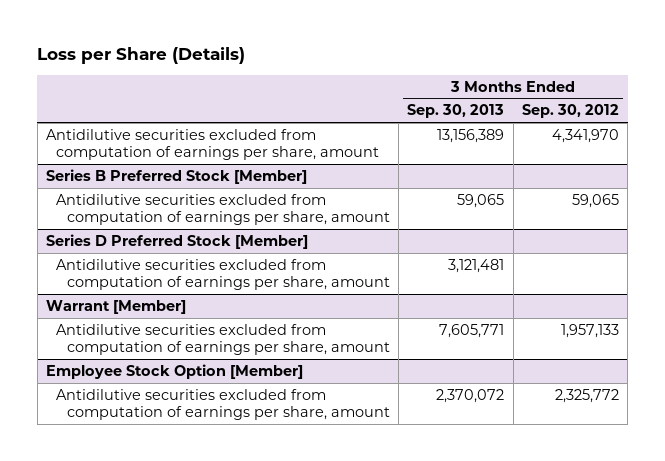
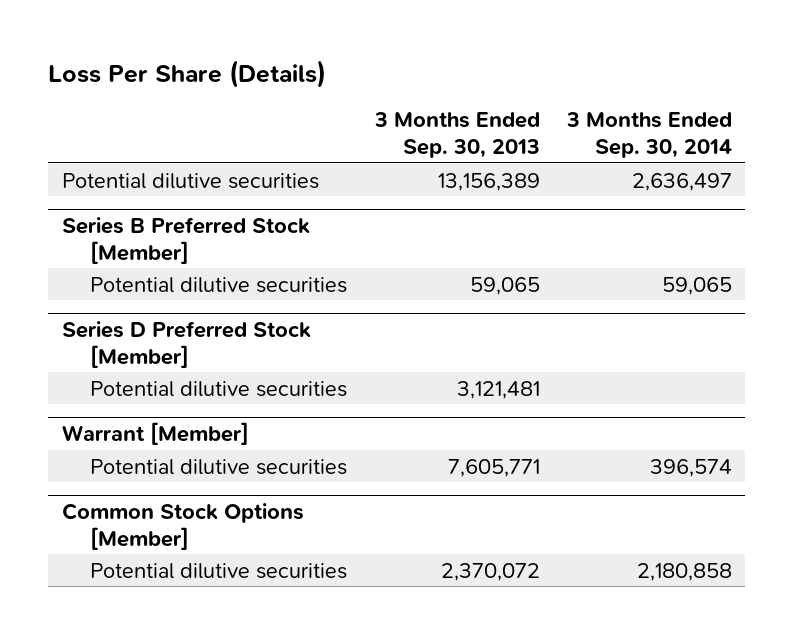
- Loss per Share (Details)
+ Loss Per Share (Details)
- | 3 Months Ended Sep. 30, 2013 | 3 Months Ended Sep. 30, 2012
+ | 3 Months Ended Sep. 30, 2013 | 3 Months Ended Sep. 30, 2014
- Antidilutive securities excluded from computation of earnings per share, amount | 13,156,389 | 4,341,970
+ Potential dilutive securities | 13,156,389 | 2,636,497
@ Series B Preferred Stock [Member]
- Antidilutive securities excluded from computation of earnings per share, amount | 59,065 | 59,065
+ Potential dilutive securities | 59,065 | 59,065
@ Series D Preferred Stock [Member]
- Antidilutive securities excluded from computation of earnings per share, amount | 3,121,481 |
+ Potential dilutive securities | 3,121,481 |
@ Warrant [Member]
- Antidilutive securities excluded from computation of earnings per share, amount | 7,605,771 | 1,957,133
- Employee Stock Option [Member]
- Antidilutive securities excluded from computation of earnings per share, amount | 2,370,072 | 2,325,772
@ Warrant [Member]
+ Potential dilutive securities | 7,605,771 | 396,574
+ Common Stock Options [Member]
+ Potential dilutive securities | 2,370,072 | 2,180,858

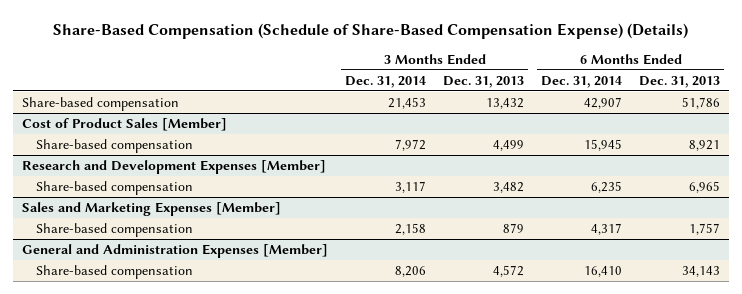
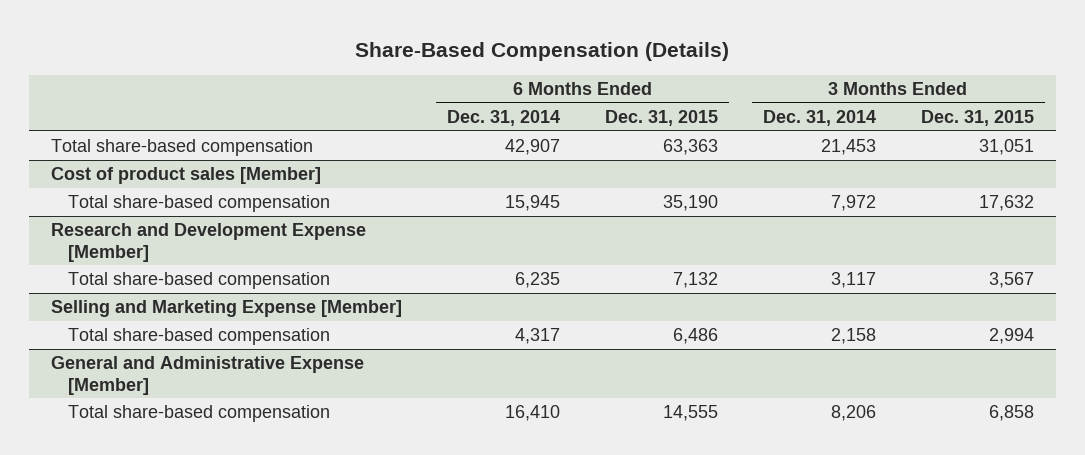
- Share-Based Compensation (Schedule of Share-Based Compensation Expense) (Details)
+ Share-Based Compensation (Details)
- | 3 Months Ended Dec. 31, 2014 | 3 Months Ended Dec. 31, 2013 | 6 Months Ended Dec. 31, 2014 | 6 Months Ended Dec. 31, 2013
+ | 6 Months Ended Dec. 31, 2014 | 6 Months Ended Dec. 31, 2015 | 3 Months Ended Dec. 31, 2014 | 3 Months Ended Dec. 31, 2015
- Share-based compensation | 21,453 | 13,432 | 42,907 | 51,786
- Cost of Product Sales [Member]
- Share-based compensation | 7,972 | 4,499 | 15,945 | 8,921
- Research and Development Expenses [Member]
- Share-based compensation | 3,117 | 3,482 | 6,235 | 6,965
- Sales and Marketing Expenses [Member]
- Share-based compensation | 2,158 | 879 | 4,317 | 1,757
- General and Administration Expenses [Member]
- Share-based compensation | 8,206 | 4,572 | 16,410 | 34,143
+ Total share-based compensation | 42,907 | 63,363 | 21,453 | 31,051
+ Cost of product sales [Member]
+ Total share-based compensation | 15,945 | 35,190 | 7,972 | 17,632
+ Research and Development Expense [Member]
+ Total share-based compensation | 6,235 | 7,132 | 3,117 | 3,567
+ Selling and Marketing Expense [Member]
+ Total share-based compensation | 4,317 | 6,486 | 2,158 | 2,994
+ General and Administrative Expense [Member]
+ Total share-based compensation | 16,410 | 14,555 | 8,206 | 6,858

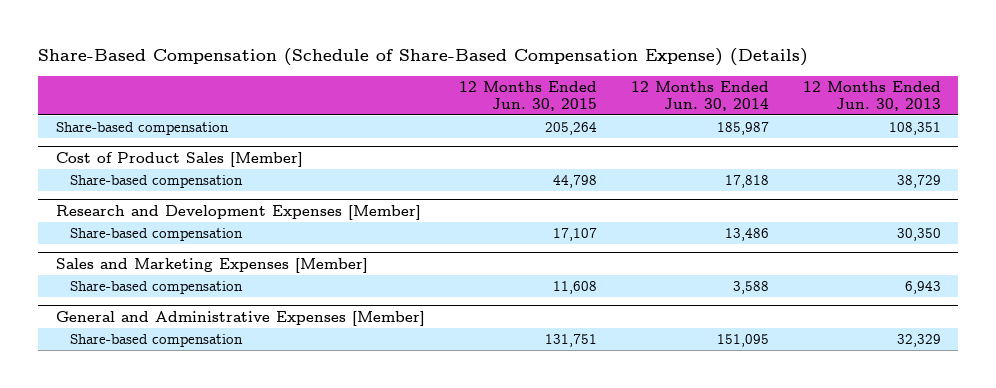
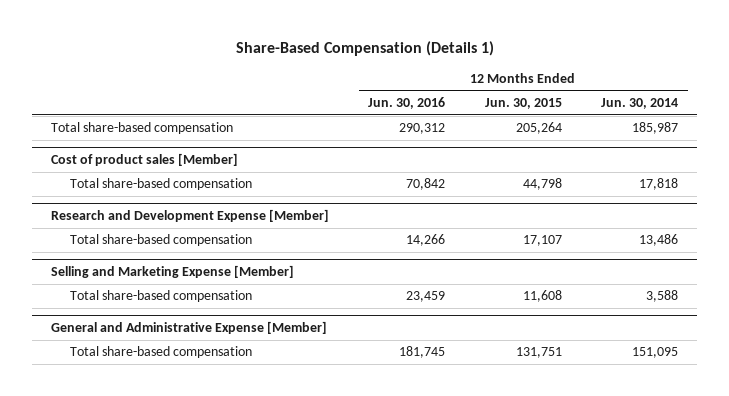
- Share-Based Compensation (Schedule of Share-Based Compensation Expense) (Details)
+ Share-Based Compensation (Details 1)
- | 12 Months Ended Jun. 30, 2015 | 12 Months Ended Jun. 30, 2014 | 12 Months Ended Jun. 30, 2013
+ | 12 Months Ended Jun. 30, 2016 | 12 Months Ended Jun. 30, 2015 | 12 Months Ended Jun. 30, 2014
- Share-based compensation | 205,264 | 185,987 | 108,351
- Cost of Product Sales [Member]
- Share-based compensation | 44,798 | 17,818 | 38,729
- Research and Development Expenses [Member]
- Share-based compensation | 17,107 | 13,486 | 30,350
- Sales and Marketing Expenses [Member]
- Share-based compensation | 11,608 | 3,588 | 6,943
- General and Administrative Expenses [Member]
- Share-based compensation | 131,751 | 151,095 | 32,329
+ Total share-based compensation | 290,312 | 205,264 | 185,987
+ Cost of product sales [Member]
+ Total share-based compensation | 70,842 | 44,798 | 17,818
+ Research and Development Expense [Member]
+ Total share-based compensation | 14,266 | 17,107 | 13,486
+ Selling and Marketing Expense [Member]
+ Total share-based compensation | 23,459 | 11,608 | 3,588
+ General and Administrative Expense [Member]
+ Total share-based compensation | 181,745 | 131,751 | 151,095

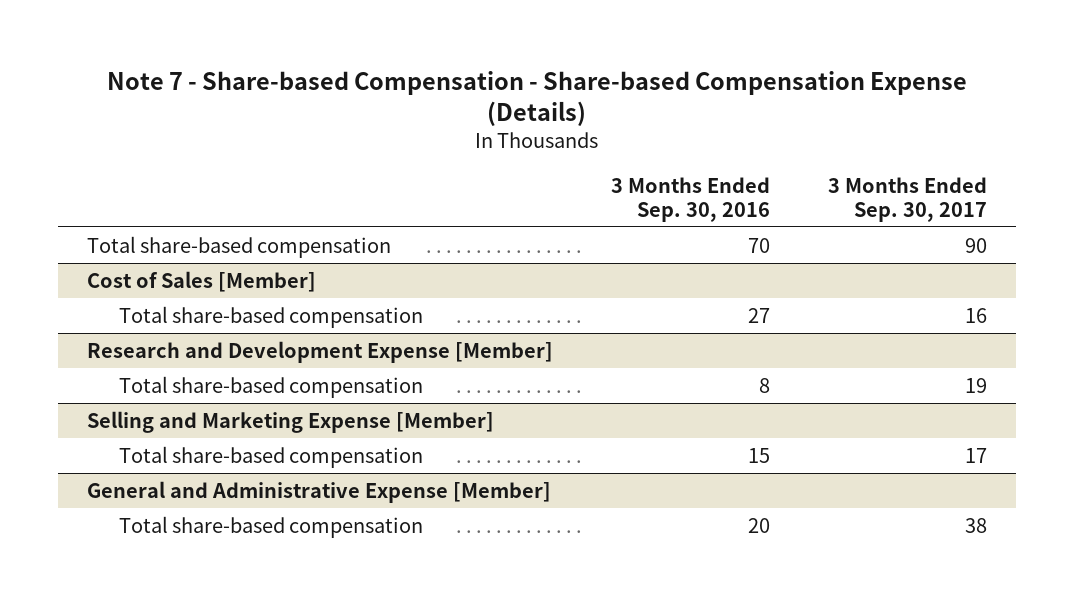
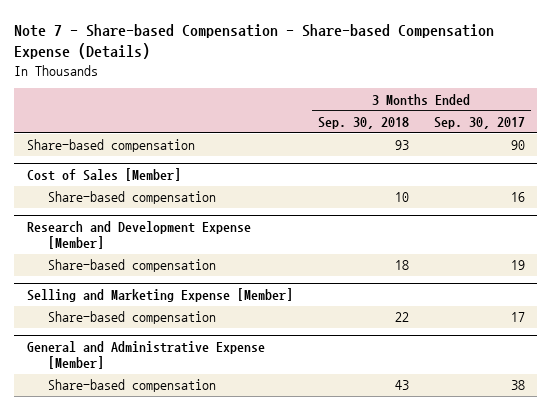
- | 3 Months Ended Sep. 30, 2016 | 3 Months Ended Sep. 30, 2017
+ | 3 Months Ended Sep. 30, 2018 | 3 Months Ended Sep. 30, 2017
- Total share-based compensation | 70 | 90
+ Share-based compensation | 93 | 90
@ Cost of Sales [Member]
- Total share-based compensation | 27 | 16
+ Share-based compensation | 10 | 16
@ Research and Development Expense [Member]
- Total share-based compensation | 8 | 19
+ Share-based compensation | 18 | 19
@ Selling and Marketing Expense [Member]
- Total share-based compensation | 15 | 17
+ Share-based compensation | 22 | 17
@ General and Administrative Expense [Member]
- Total share-based compensation | 20 | 38
+ Share-based compensation | 43 | 38

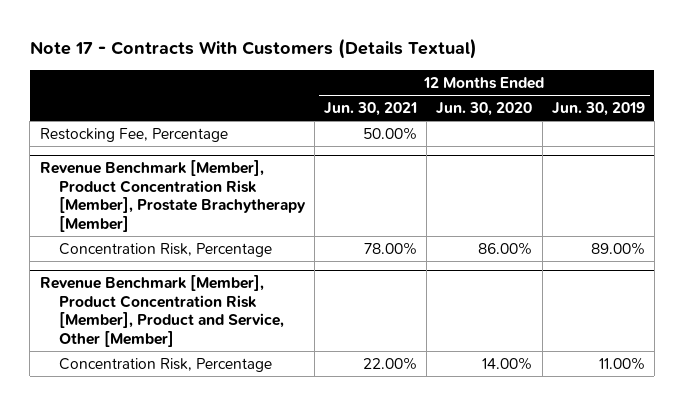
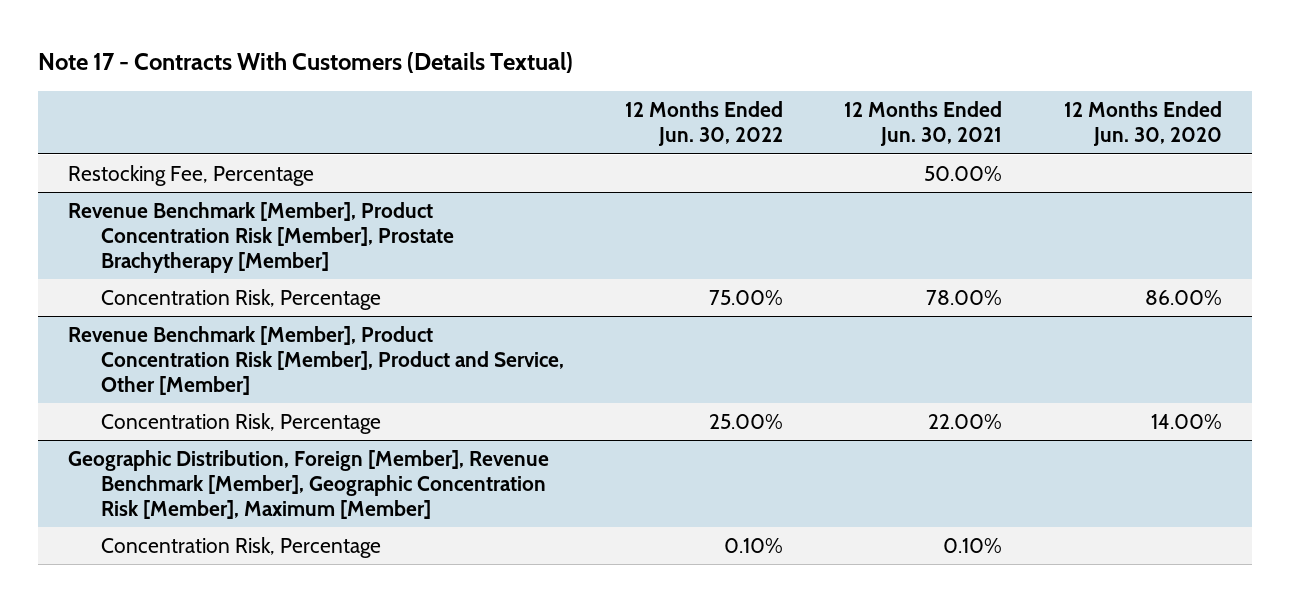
- | 12 Months Ended Jun. 30, 2021 | 12 Months Ended Jun. 30, 2020 | 12 Months Ended Jun. 30, 2019
+ | 12 Months Ended Jun. 30, 2022 | 12 Months Ended Jun. 30, 2021 | 12 Months Ended Jun. 30, 2020
+ Geographic Distribution, Foreign [Member], Revenue Benchmark [Member], Geographic Concentration Risk [Member], Maximum [Member]
+ Concentration Risk, Percentage | 0.10% | 0.10% |

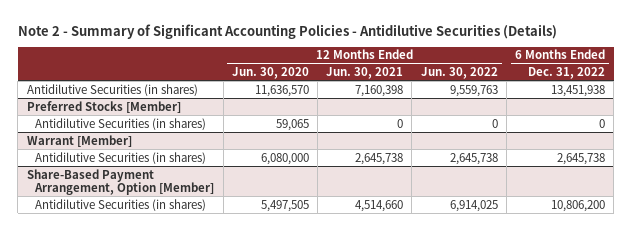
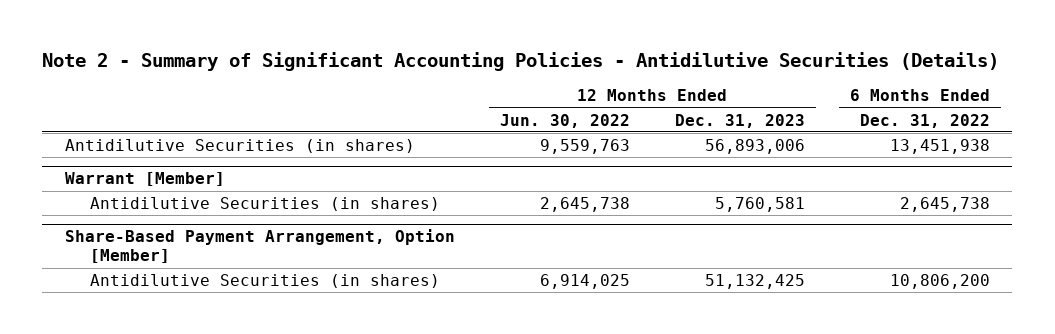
- | 12 Months Ended Jun. 30, 2020 | 12 Months Ended Jun. 30, 2021 | 12 Months Ended Jun. 30, 2022 | 6 Months Ended Dec. 31, 2022
+ | 12 Months Ended Jun. 30, 2022 | 12 Months Ended Dec. 31, 2023 | 6 Months Ended Dec. 31, 2022
- Preferred Stocks [Member]
- Antidilutive Securities (in shares) | 59,065 | 0 | 0 | 0

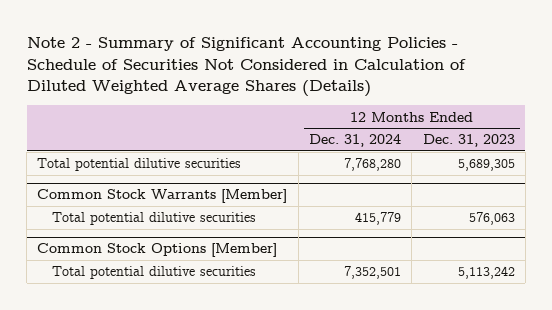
- Note 2 - Summary of Significant Accounting Policies - Antidilutive Securities (Details)
+ Note 2 - Summary of Significant Accounting Policies - Schedule of Securities Not Considered in Calculation of Diluted Weighted Average Shares (Details)
- | 12 Months Ended Jun. 30, 2022 | 12 Months Ended Dec. 31, 2023 | 6 Months Ended Dec. 31, 2022
+ | 12 Months Ended Dec. 31, 2024 | 12 Months Ended Dec. 31, 2023
- Antidilutive Securities (in shares) | 9,559,763 | 56,893,006 | 13,451,938
- Warrant [Member]
- Antidilutive Securities (in shares) | 2,645,738 | 5,760,581 | 2,645,738
- Share-Based Payment Arrangement, Option [Member]
- Antidilutive Securities (in shares) | 6,914,025 | 51,132,425 | 10,806,200
+ Total potential dilutive securities | 7,768,280 | 5,689,305
+ Common Stock Warrants [Member]
+ Total potential dilutive securities | 415,779 | 576,063
+ Common Stock Options [Member]
+ Total potential dilutive securities | 7,352,501 | 5,113,242

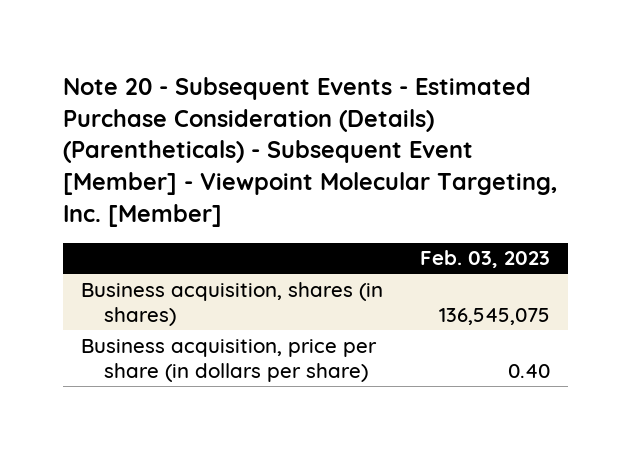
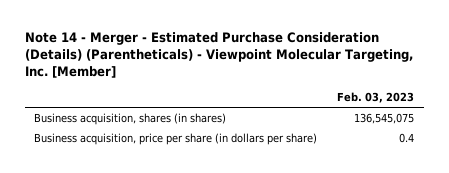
- Note 20 - Subsequent Events - Estimated Purchase Consideration (Details) (Parentheticals) - Subsequent Event [Member] - Viewpoint Molecular Targeting, Inc. [Member]
+ Note 14 - Merger - Estimated Purchase Consideration (Details) (Parentheticals) - Viewpoint Molecular Targeting, Inc. [Member]
- Business acquisition, price per share (in dollars per share) | 0.40
+ Business acquisition, price per share (in dollars per share) | 0.4

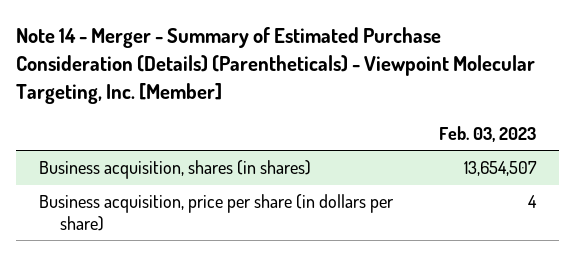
- Note 14 - Merger - Estimated Purchase Consideration (Details) (Parentheticals) - Viewpoint Molecular Targeting, Inc. [Member]
+ Note 14 - Merger - Summary of Estimated Purchase Consideration (Details) (Parentheticals) - Viewpoint Molecular Targeting, Inc. [Member]
- Business acquisition, shares (in shares) | 136,545,075
- Business acquisition, price per share (in dollars per share) | 0.4
+ Business acquisition, shares (in shares) | 13,654,507
+ Business acquisition, price per share (in dollars per share) | 4

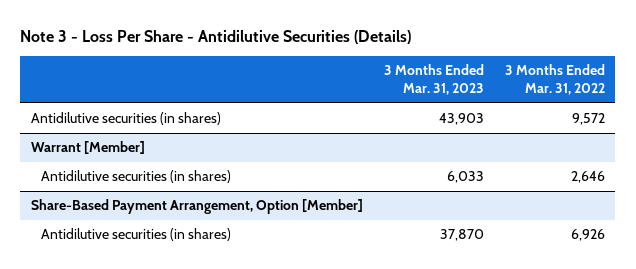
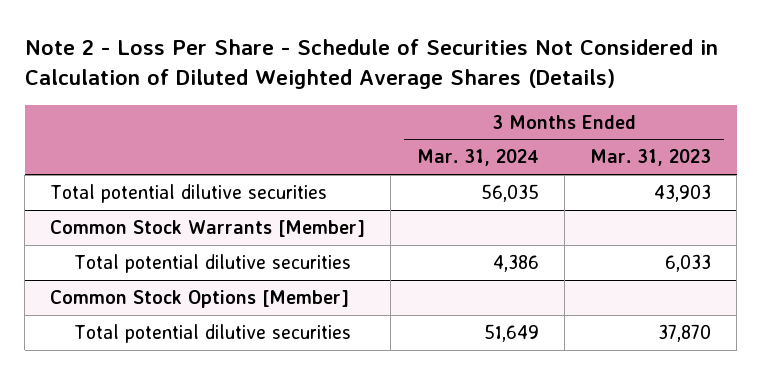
- Note 3 - Loss Per Share - Antidilutive Securities (Details)
+ Note 2 - Loss Per Share - Schedule of Securities Not Considered in Calculation of Diluted Weighted Average Shares (Details)
- | 3 Months Ended Mar. 31, 2023 | 3 Months Ended Mar. 31, 2022
+ | 3 Months Ended Mar. 31, 2024 | 3 Months Ended Mar. 31, 2023
- Antidilutive securities (in shares) | 43,903 | 9,572
- Warrant [Member]
- Antidilutive securities (in shares) | 6,033 | 2,646
- Share-Based Payment Arrangement, Option [Member]
- Antidilutive securities (in shares) | 37,870 | 6,926
+ Total potential dilutive securities | 56,035 | 43,903
+ Common Stock Warrants [Member]
+ Total potential dilutive securities | 4,386 | 6,033
+ Common Stock Options [Member]
+ Total potential dilutive securities | 51,649 | 37,870

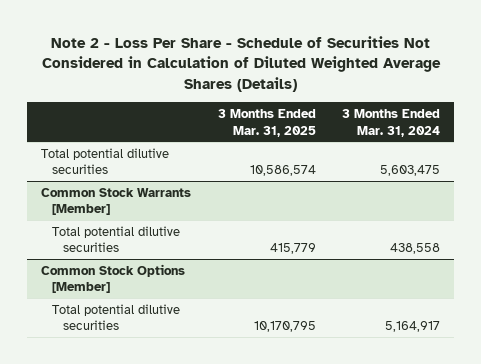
- | 3 Months Ended Mar. 31, 2024 | 3 Months Ended Mar. 31, 2023
+ | 3 Months Ended Mar. 31, 2025 | 3 Months Ended Mar. 31, 2024
- Total potential dilutive securities | 56,035 | 43,903
+ Total potential dilutive securities | 10,586,574 | 5,603,475
@ Common Stock Warrants [Member]
- Total potential dilutive securities | 4,386 | 6,033
+ Total potential dilutive securities | 415,779 | 438,558
@ Common Stock Options [Member]
- Total potential dilutive securities | 51,649 | 37,870
+ Total potential dilutive securities | 10,170,795 | 5,164,917

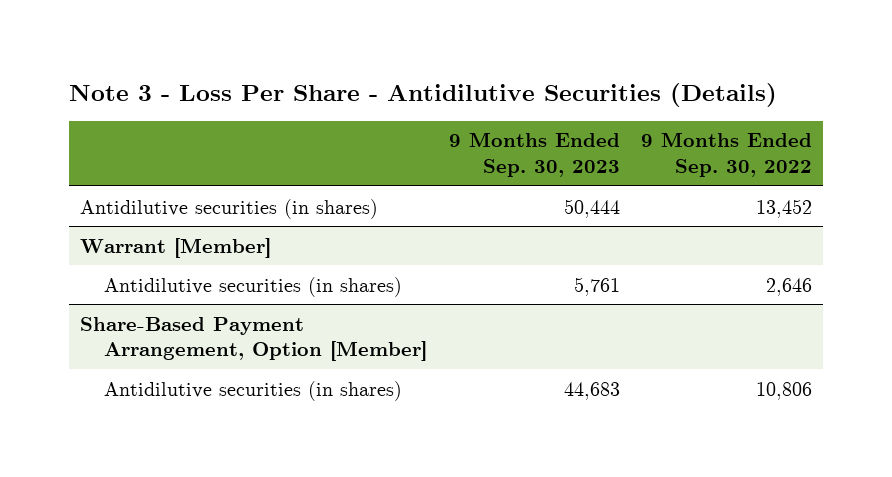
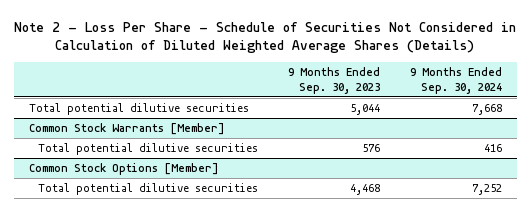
- Note 3 - Loss Per Share - Antidilutive Securities (Details)
+ Note 2 - Loss Per Share - Schedule of Securities Not Considered in Calculation of Diluted Weighted Average Shares (Details)
- | 9 Months Ended Sep. 30, 2023 | 9 Months Ended Sep. 30, 2022
+ | 9 Months Ended Sep. 30, 2023 | 9 Months Ended Sep. 30, 2024
- Antidilutive securities (in shares) | 50,444 | 13,452
- Warrant [Member]
- Antidilutive securities (in shares) | 5,761 | 2,646
- Share-Based Payment Arrangement, Option [Member]
- Antidilutive securities (in shares) | 44,683 | 10,806
+ Total potential dilutive securities | 5,044 | 7,668
+ Common Stock Warrants [Member]
+ Total potential dilutive securities | 576 | 416
+ Common Stock Options [Member]
+ Total potential dilutive securities | 4,468 | 7,252

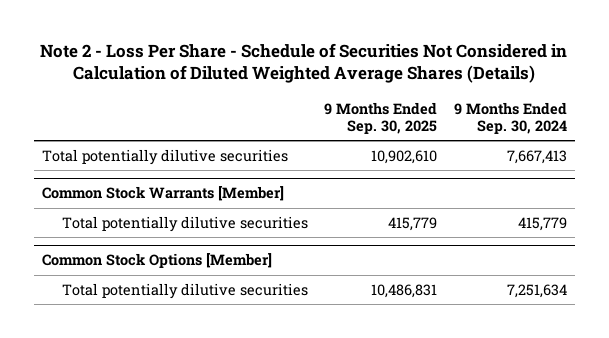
- | 9 Months Ended Sep. 30, 2023 | 9 Months Ended Sep. 30, 2024
+ | 9 Months Ended Sep. 30, 2025 | 9 Months Ended Sep. 30, 2024
- Total potential dilutive securities | 5,044 | 7,668
+ Total potentially dilutive securities | 10,902,610 | 7,667,413
@ Common Stock Warrants [Member]
- Total potential dilutive securities | 576 | 416
+ Total potentially dilutive securities | 415,779 | 415,779
@ Common Stock Options [Member]
- Total potential dilutive securities | 4,468 | 7,252
+ Total potentially dilutive securities | 10,486,831 | 7,251,634

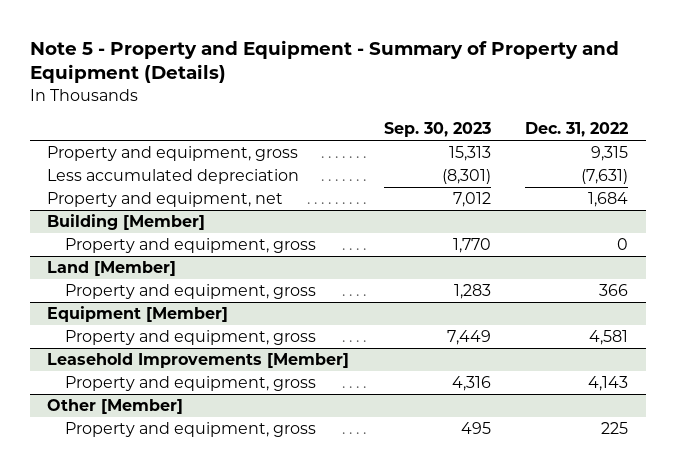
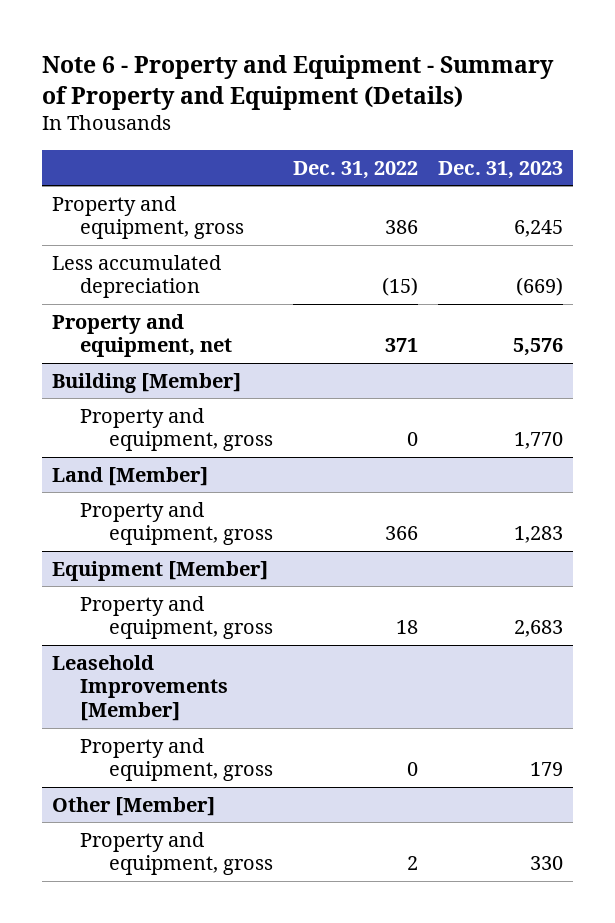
- Note 5 - Property and Equipment - Summary of Property and Equipment (Details)
+ Note 6 - Property and Equipment - Summary of Property and Equipment (Details)
- | Sep. 30, 2023 | Dec. 31, 2022
+ | Dec. 31, 2022 | Dec. 31, 2023
- Property and equipment, gross | 15,313 | 9,315
- Less accumulated depreciation | (8,301) | (7,631)
- Property and equipment, net | 7,012 | 1,684
+ Property and equipment, gross | 386 | 6,245
+ Less accumulated depreciation | (15) | (669)
+ Property and equipment, net | 371 | 5,576
@ Equipment [Member]
- Property and equipment, gross | 7,449 | 4,581
+ Property and equipment, gross | 18 | 2,683
@ Leasehold Improvements [Member]
- Property and equipment, gross | 4,316 | 4,143
+ Property and equipment, gross | 0 | 179
@ Other [Member]
- Property and equipment, gross | 495 | 225
+ Property and equipment, gross | 2 | 330

